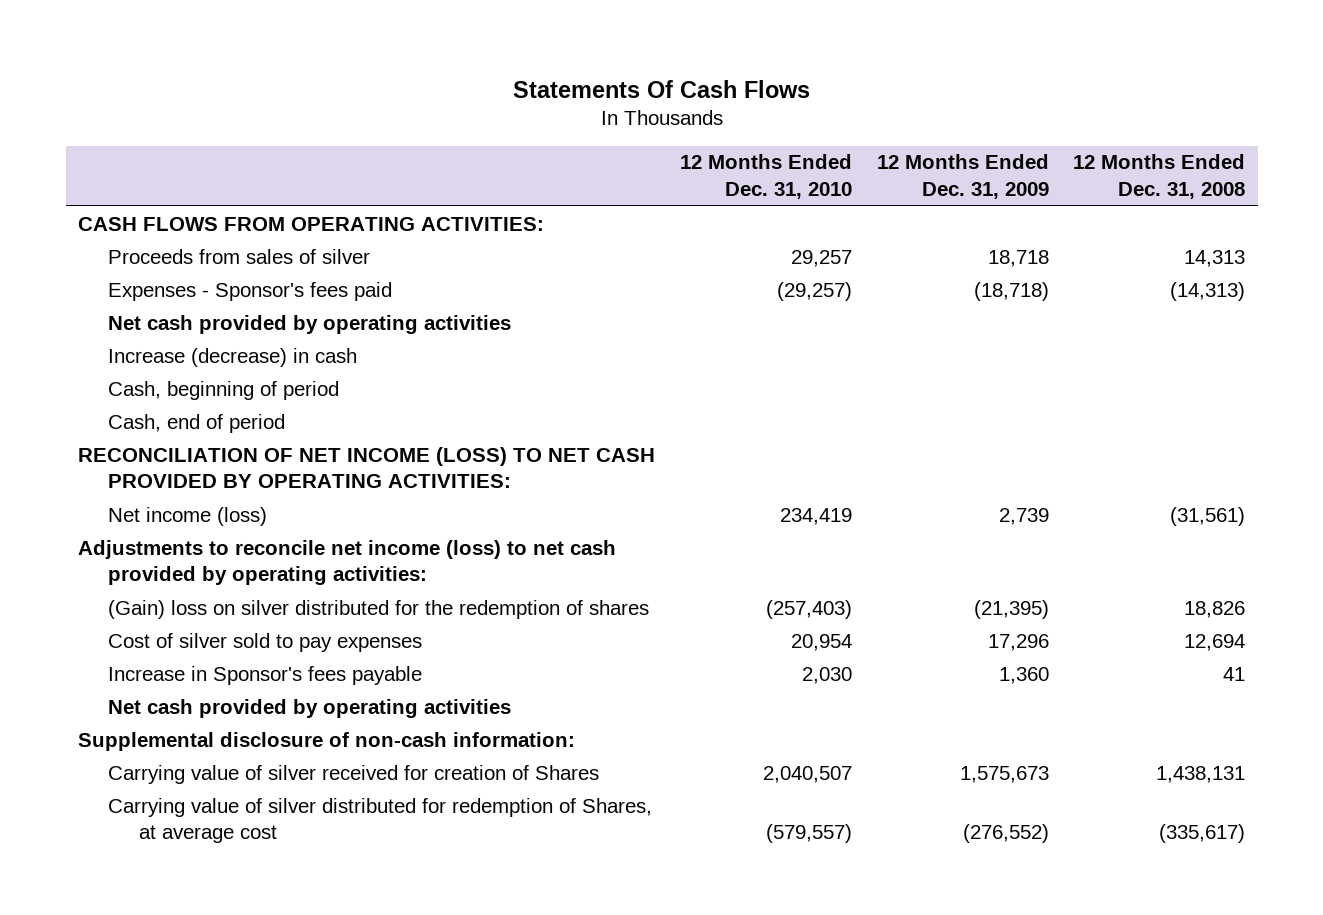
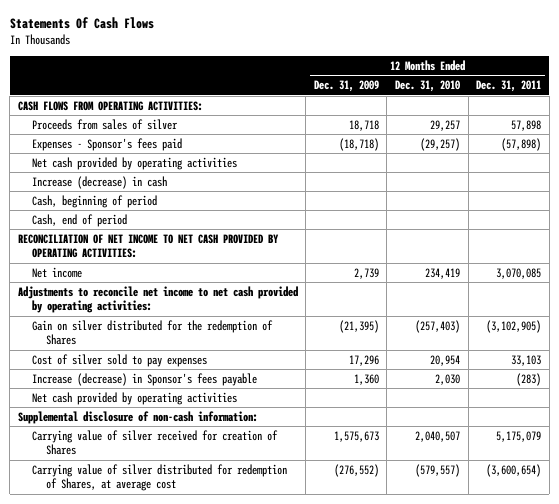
- | 12 Months Ended Dec. 31, 2010 | 12 Months Ended Dec. 31, 2009 | 12 Months Ended Dec. 31, 2008
+ | 12 Months Ended Dec. 31, 2009 | 12 Months Ended Dec. 31, 2010 | 12 Months Ended Dec. 31, 2011
- RECONCILIATION OF NET INCOME (LOSS) TO NET CASH PROVIDED BY OPERATING ACTIVITIES:
- Net income (loss) | 234,419 | 2,739 | (31,561)
- Adjustments to reconcile net income (loss) to net cash provided by operating activities:
- (Gain) loss on silver distributed for the redemption of shares | (257,403) | (21,395) | 18,826
+ RECONCILIATION OF NET INCOME TO NET CASH PROVIDED BY OPERATING ACTIVITIES:
+ Net income | 2,739 | 234,419 | 3,070,085
+ Adjustments to reconcile net income to net cash provided by operating activities:
+ Gain on silver distributed for the redemption of Shares | (21,395) | (257,403) | (3,102,905)
- Increase in Sponsor's fees payable | 2,030 | 1,360 | 41
+ Increase (decrease) in Sponsor's fees payable | 1,360 | 2,030 | (283)

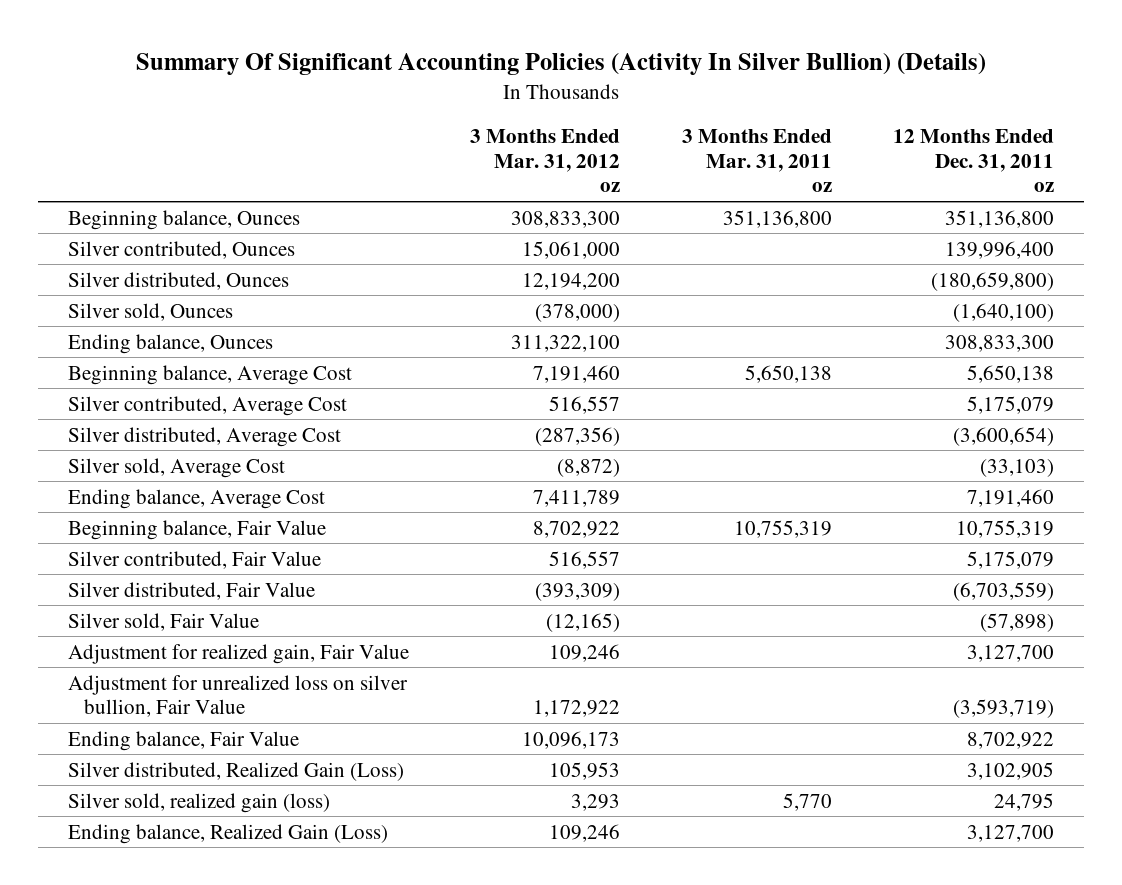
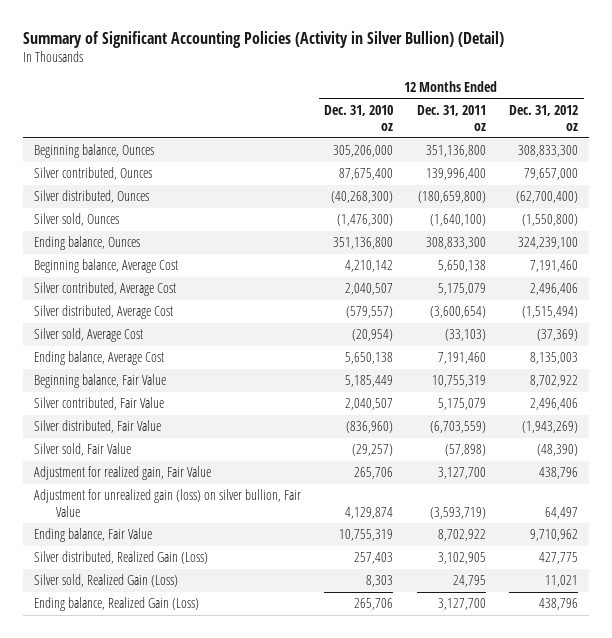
- Summary Of Significant Accounting Policies (Activity In Silver Bullion) (Details)
+ Summary of Significant Accounting Policies (Activity in Silver Bullion) (Detail)
- | 3 Months Ended Mar. 31, 2012 oz | 3 Months Ended Mar. 31, 2011 oz | 12 Months Ended Dec. 31, 2011 oz
+ | 12 Months Ended Dec. 31, 2010 oz | 12 Months Ended Dec. 31, 2011 oz | 12 Months Ended Dec. 31, 2012 oz
- Adjustment for unrealized loss on silver bullion, Fair Value | 1,172,922 | | (3,593,719)
+ Adjustment for unrealized gain (loss) on silver bullion, Fair Value | 4,129,874 | (3,593,719) | 64,497
- Silver sold, realized gain (loss) | 3,293 | 5,770 | 24,795
+ Silver sold, Realized Gain (Loss) | 8,303 | 24,795 | 11,021

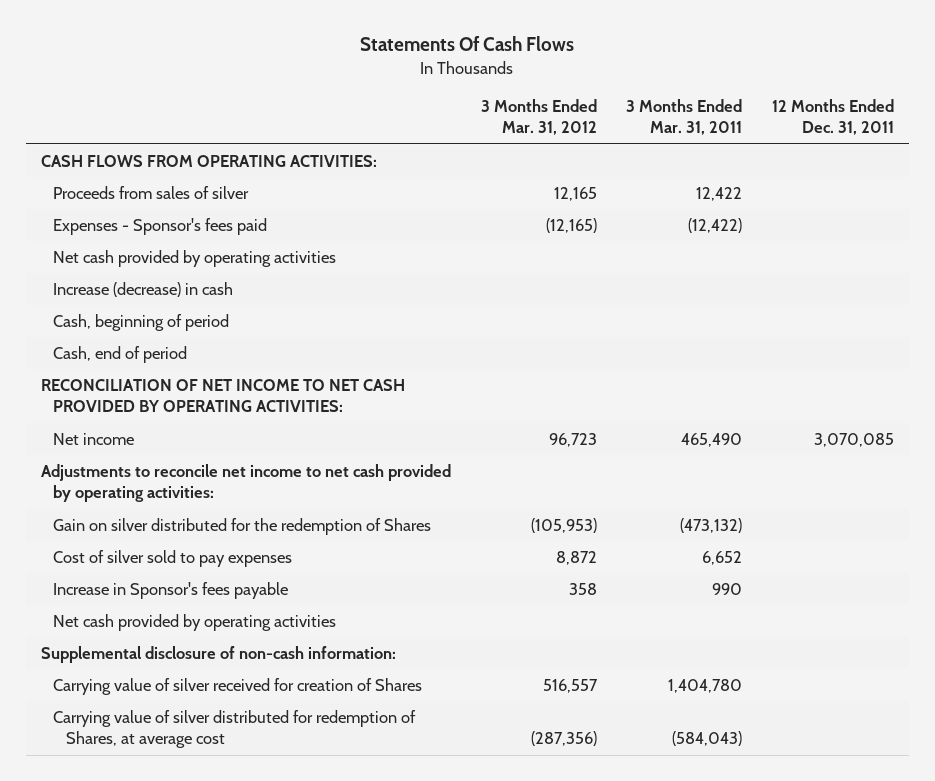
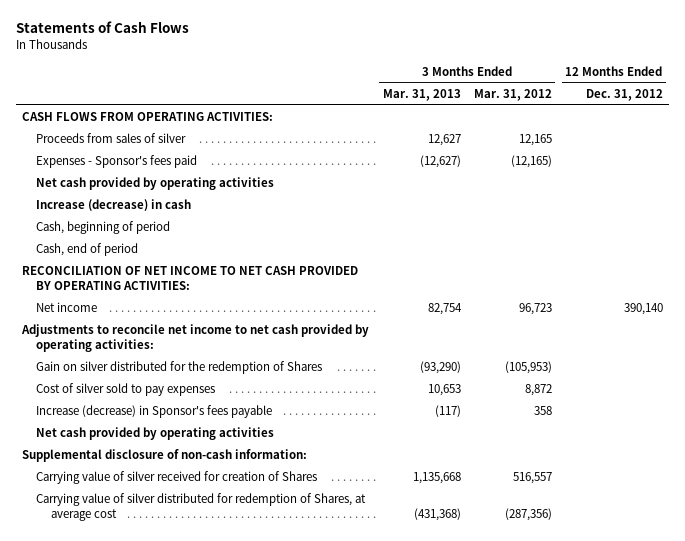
- Statements Of Cash Flows
+ Statements of Cash Flows
- | 3 Months Ended Mar. 31, 2012 | 3 Months Ended Mar. 31, 2011 | 12 Months Ended Dec. 31, 2011
+ | 3 Months Ended Mar. 31, 2013 | 3 Months Ended Mar. 31, 2012 | 12 Months Ended Dec. 31, 2012
- Increase in Sponsor's fees payable | 358 | 990 |
+ Increase (decrease) in Sponsor's fees payable | (117) | 358 |

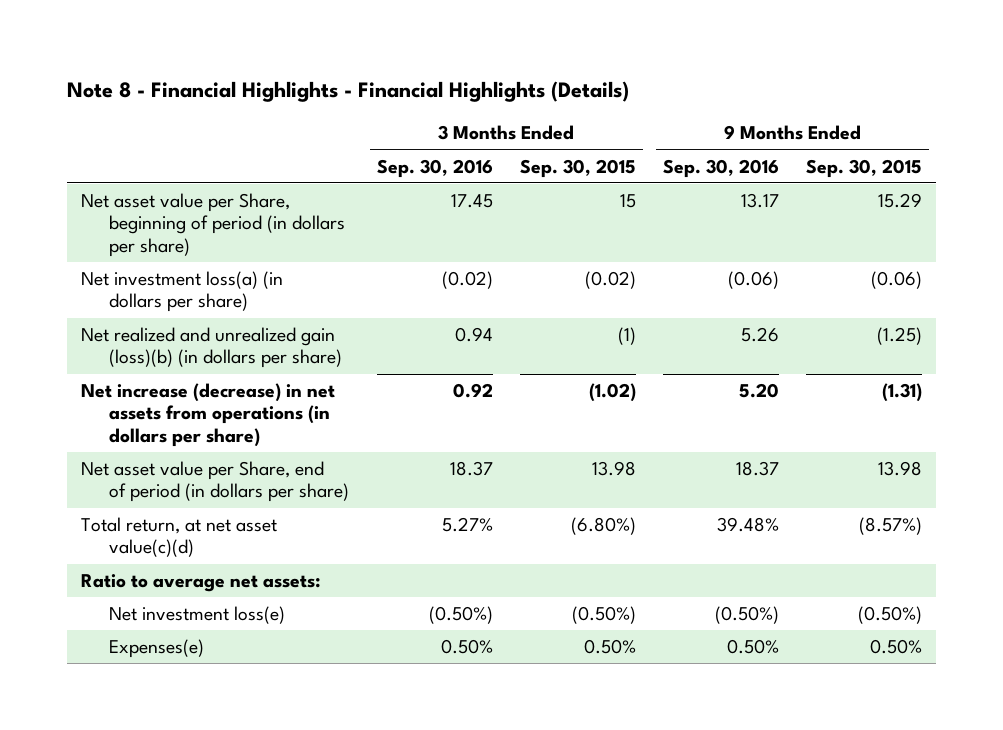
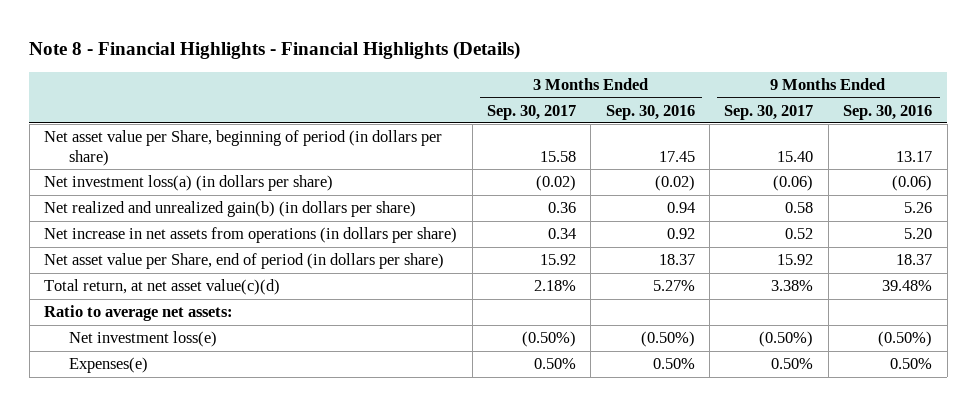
- | 3 Months Ended Sep. 30, 2016 | 3 Months Ended Sep. 30, 2015 | 9 Months Ended Sep. 30, 2016 | 9 Months Ended Sep. 30, 2015
+ | 3 Months Ended Sep. 30, 2017 | 3 Months Ended Sep. 30, 2016 | 9 Months Ended Sep. 30, 2017 | 9 Months Ended Sep. 30, 2016
- Net realized and unrealized gain (loss)(b) (in dollars per share) | 0.94 | (1) | 5.26 | (1.25)
- Net increase (decrease) in net assets from operations (in dollars per share) | 0.92 | (1.02) | 5.20 | (1.31)
+ Net realized and unrealized gain(b) (in dollars per share) | 0.36 | 0.94 | 0.58 | 5.26
+ Net increase in net assets from operations (in dollars per share) | 0.34 | 0.92 | 0.52 | 5.20

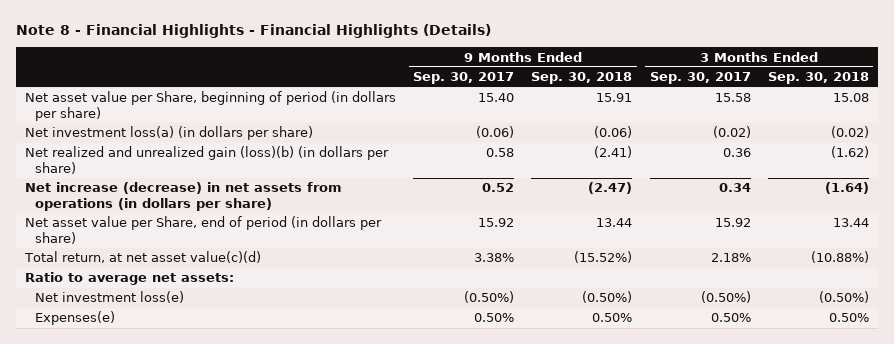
- | 3 Months Ended Sep. 30, 2017 | 3 Months Ended Sep. 30, 2016 | 9 Months Ended Sep. 30, 2017 | 9 Months Ended Sep. 30, 2016
+ | 9 Months Ended Sep. 30, 2017 | 9 Months Ended Sep. 30, 2018 | 3 Months Ended Sep. 30, 2017 | 3 Months Ended Sep. 30, 2018
- Net realized and unrealized gain(b) (in dollars per share) | 0.36 | 0.94 | 0.58 | 5.26
- Net increase in net assets from operations (in dollars per share) | 0.34 | 0.92 | 0.52 | 5.20
+ Net realized and unrealized gain (loss)(b) (in dollars per share) | 0.58 | (2.41) | 0.36 | (1.62)
+ Net increase (decrease) in net assets from operations (in dollars per share) | 0.52 | (2.47) | 0.34 | (1.64)

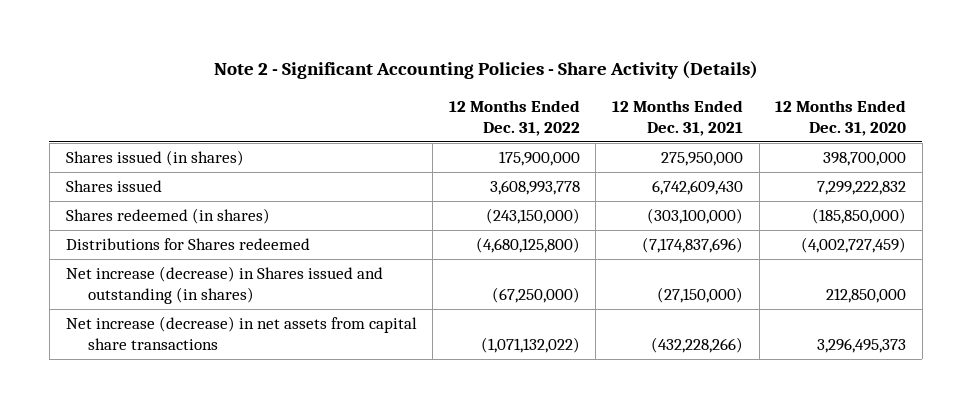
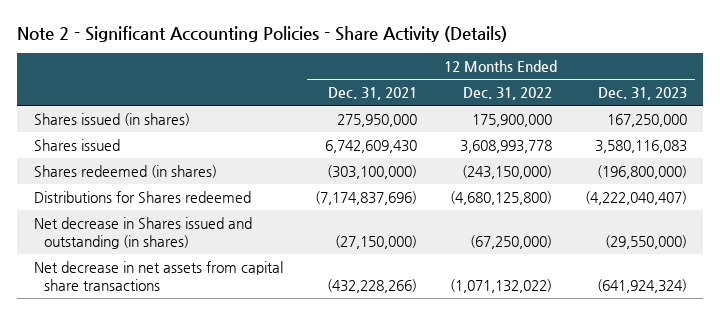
- | 12 Months Ended Dec. 31, 2022 | 12 Months Ended Dec. 31, 2021 | 12 Months Ended Dec. 31, 2020
+ | 12 Months Ended Dec. 31, 2021 | 12 Months Ended Dec. 31, 2022 | 12 Months Ended Dec. 31, 2023
- Net increase (decrease) in Shares issued and outstanding (in shares) | (67,250,000) | (27,150,000) | 212,850,000
- Net increase (decrease) in net assets from capital share transactions | (1,071,132,022) | (432,228,266) | 3,296,495,373
+ Net decrease in Shares issued and outstanding (in shares) | (27,150,000) | (67,250,000) | (29,550,000)
+ Net decrease in net assets from capital share transactions | (432,228,266) | (1,071,132,022) | (641,924,324)

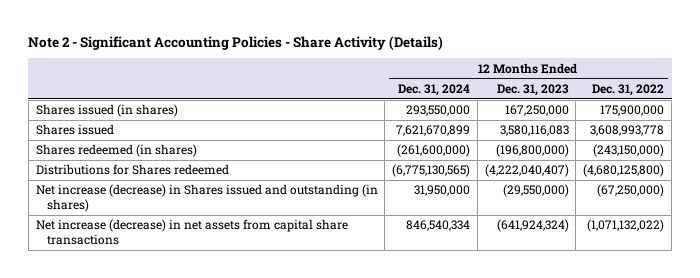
- | 12 Months Ended Dec. 31, 2021 | 12 Months Ended Dec. 31, 2022 | 12 Months Ended Dec. 31, 2023
+ | 12 Months Ended Dec. 31, 2024 | 12 Months Ended Dec. 31, 2023 | 12 Months Ended Dec. 31, 2022
- Net decrease in Shares issued and outstanding (in shares) | (27,150,000) | (67,250,000) | (29,550,000)
- Net decrease in net assets from capital share transactions | (432,228,266) | (1,071,132,022) | (641,924,324)
+ Net increase (decrease) in Shares issued and outstanding (in shares) | 31,950,000 | (29,550,000) | (67,250,000)
+ Net increase (decrease) in net assets from capital share transactions | 846,540,334 | (641,924,324) | (1,071,132,022)

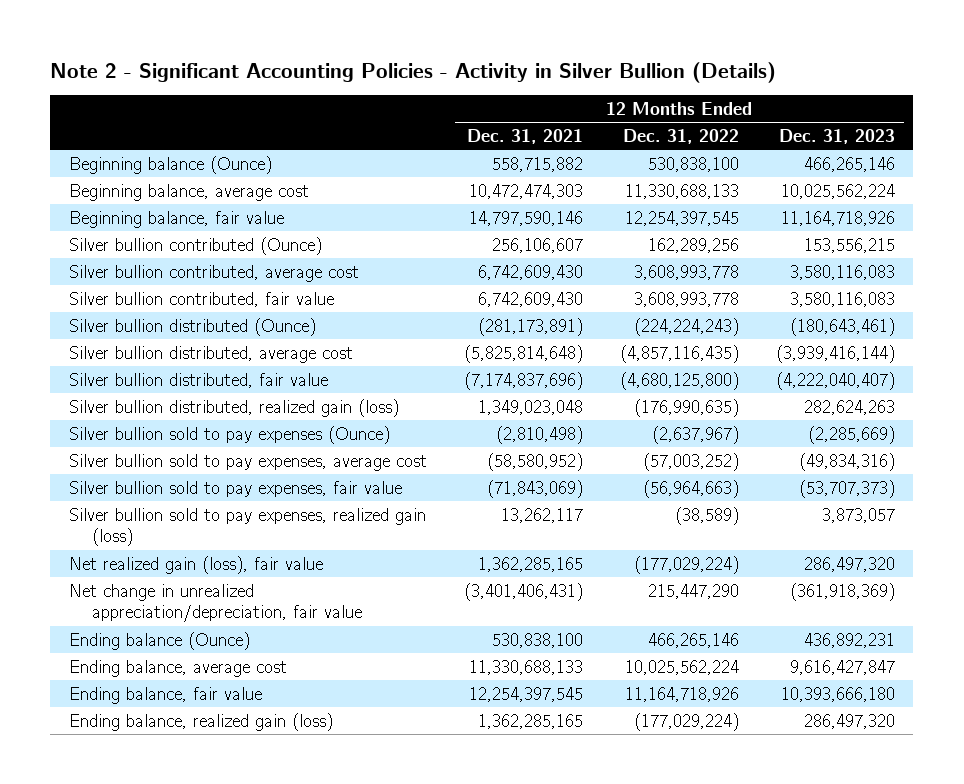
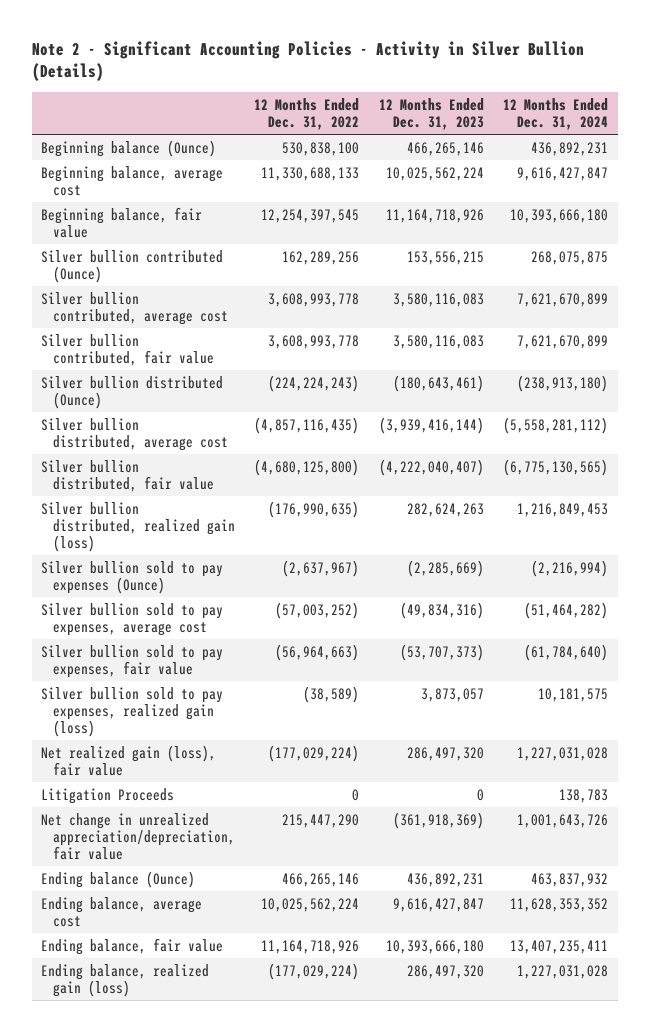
- | 12 Months Ended Dec. 31, 2021 | 12 Months Ended Dec. 31, 2022 | 12 Months Ended Dec. 31, 2023
+ | 12 Months Ended Dec. 31, 2022 | 12 Months Ended Dec. 31, 2023 | 12 Months Ended Dec. 31, 2024
+ Litigation Proceeds | 0 | 0 | 138,783

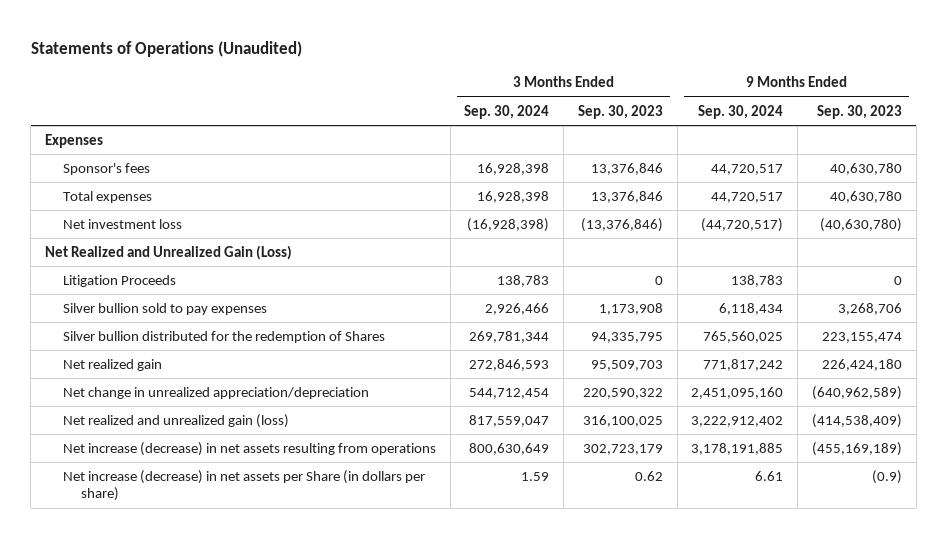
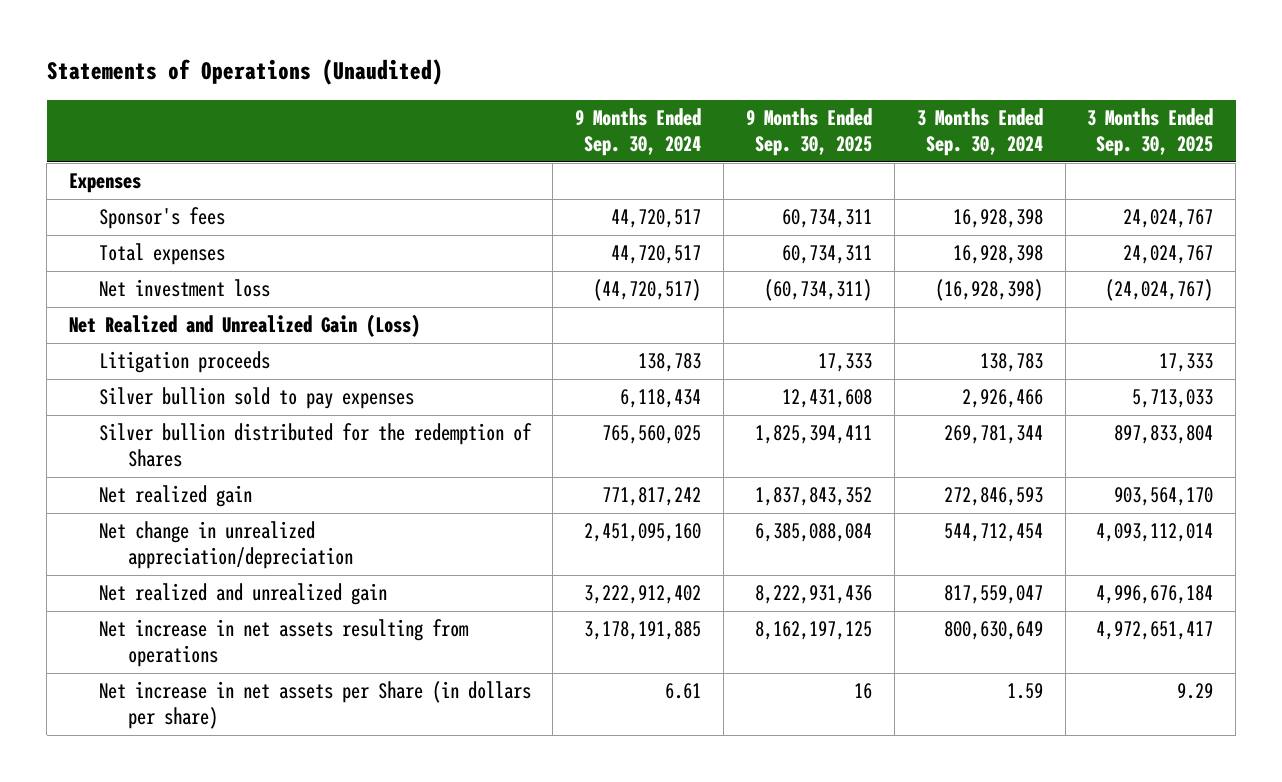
- | 3 Months Ended Sep. 30, 2024 | 3 Months Ended Sep. 30, 2023 | 9 Months Ended Sep. 30, 2024 | 9 Months Ended Sep. 30, 2023
+ | 9 Months Ended Sep. 30, 2024 | 9 Months Ended Sep. 30, 2025 | 3 Months Ended Sep. 30, 2024 | 3 Months Ended Sep. 30, 2025
- Litigation Proceeds | 138,783 | 0 | 138,783 | 0
+ Litigation proceeds | 138,783 | 17,333 | 138,783 | 17,333
- Net realized and unrealized gain (loss) | 817,559,047 | 316,100,025 | 3,222,912,402 | (414,538,409)
- Net increase (decrease) in net assets resulting from operations | 800,630,649 | 302,723,179 | 3,178,191,885 | (455,169,189)
- Net increase (decrease) in net assets per Share (in dollars per share) | 1.59 | 0.62 | 6.61 | (0.9)
+ Net realized and unrealized gain | 3,222,912,402 | 8,222,931,436 | 817,559,047 | 4,996,676,184
+ Net increase in net assets resulting from operations | 3,178,191,885 | 8,162,197,125 | 800,630,649 | 4,972,651,417
+ Net increase in net assets per Share (in dollars per share) | 6.61 | 16 | 1.59 | 9.29

